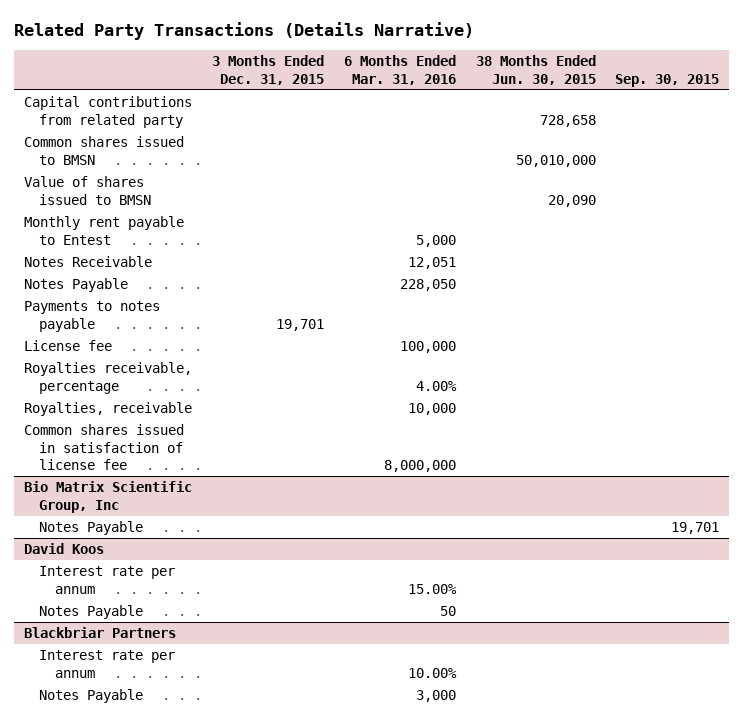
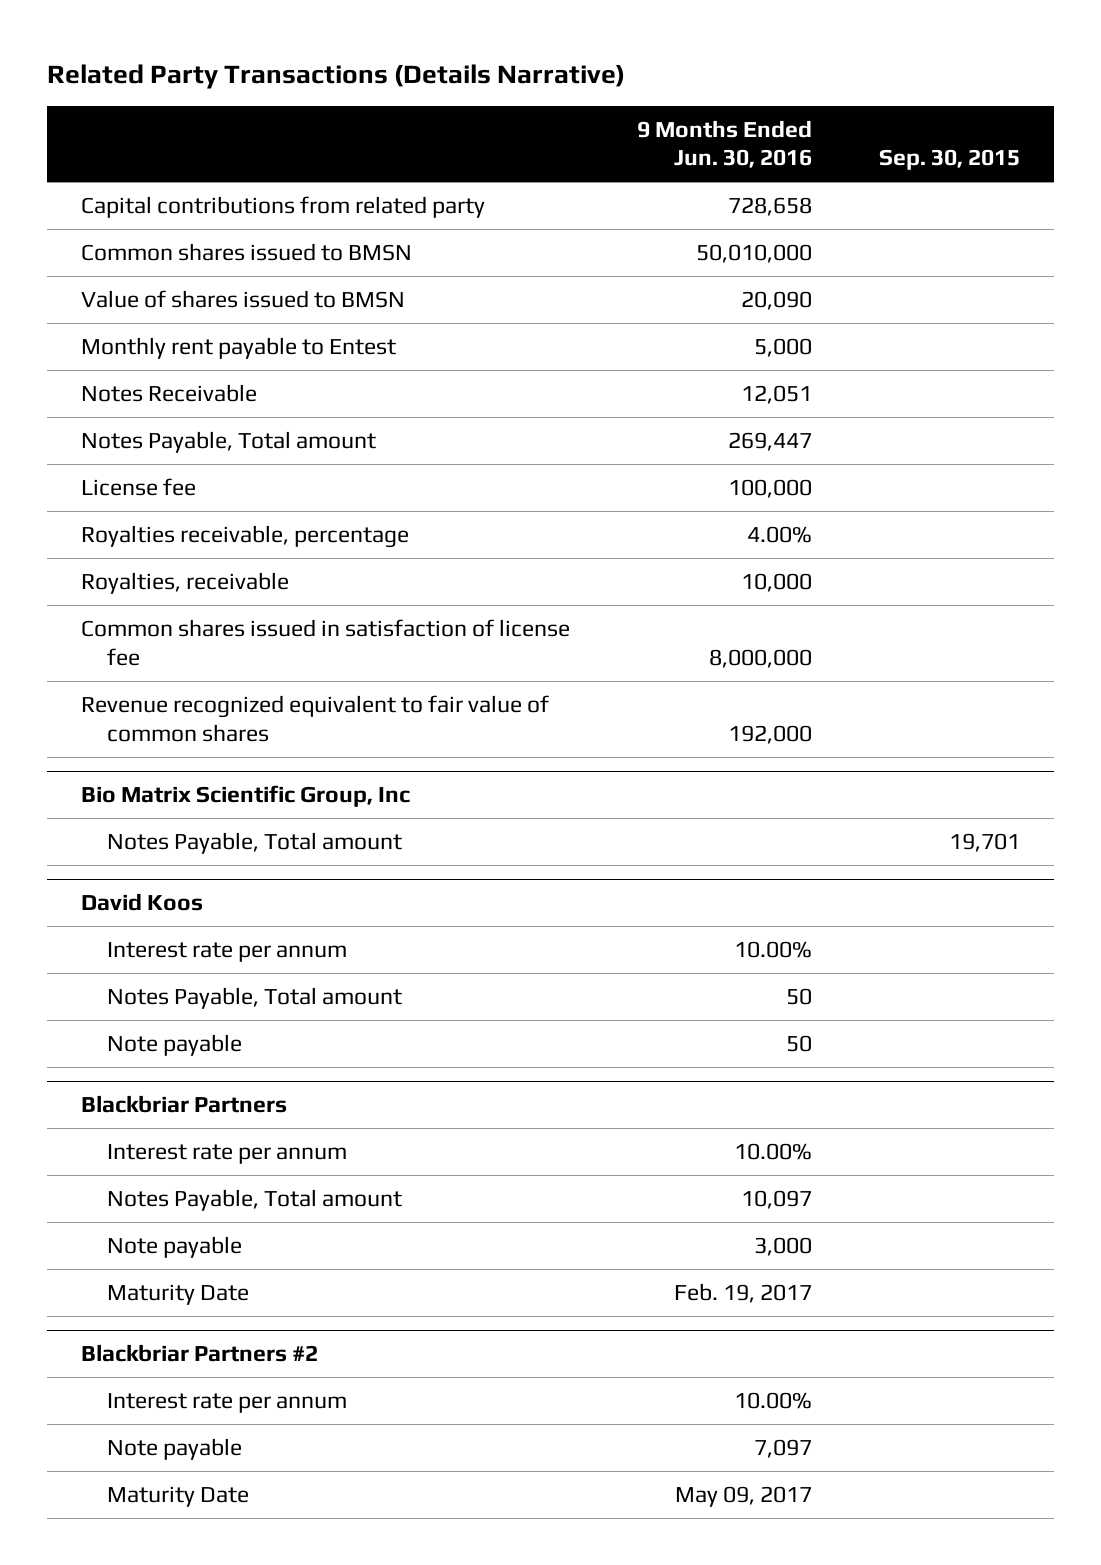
- | 3 Months Ended Dec. 31, 2015 | 6 Months Ended Mar. 31, 2016 | 38 Months Ended Jun. 30, 2015 | Sep. 30, 2015
+ | 9 Months Ended Jun. 30, 2016 | Sep. 30, 2015
- Notes Payable | | 228,050 | |
- Payments to notes payable | 19,701 | | |
+ Notes Payable, Total amount | 269,447 |
+ Revenue recognized equivalent to fair value of common shares | 192,000 |
@ Bio Matrix Scientific Group, Inc
- Notes Payable | | | | 19,701
+ Notes Payable, Total amount | | 19,701
@ David Koos
- Notes Payable | | 50 | |
+ Notes Payable, Total amount | 50 |
+ Note payable | 50 |
@ Blackbriar Partners
- Notes Payable | | 3,000 | |
+ Notes Payable, Total amount | 10,097 |
+ Note payable | 3,000 |
+ Maturity Date | Feb. 19, 2017 |
+ Blackbriar Partners #2
+ Interest rate per annum | 10.00% |
+ Note payable | 7,097 |
+ Maturity Date | May 09, 2017 |

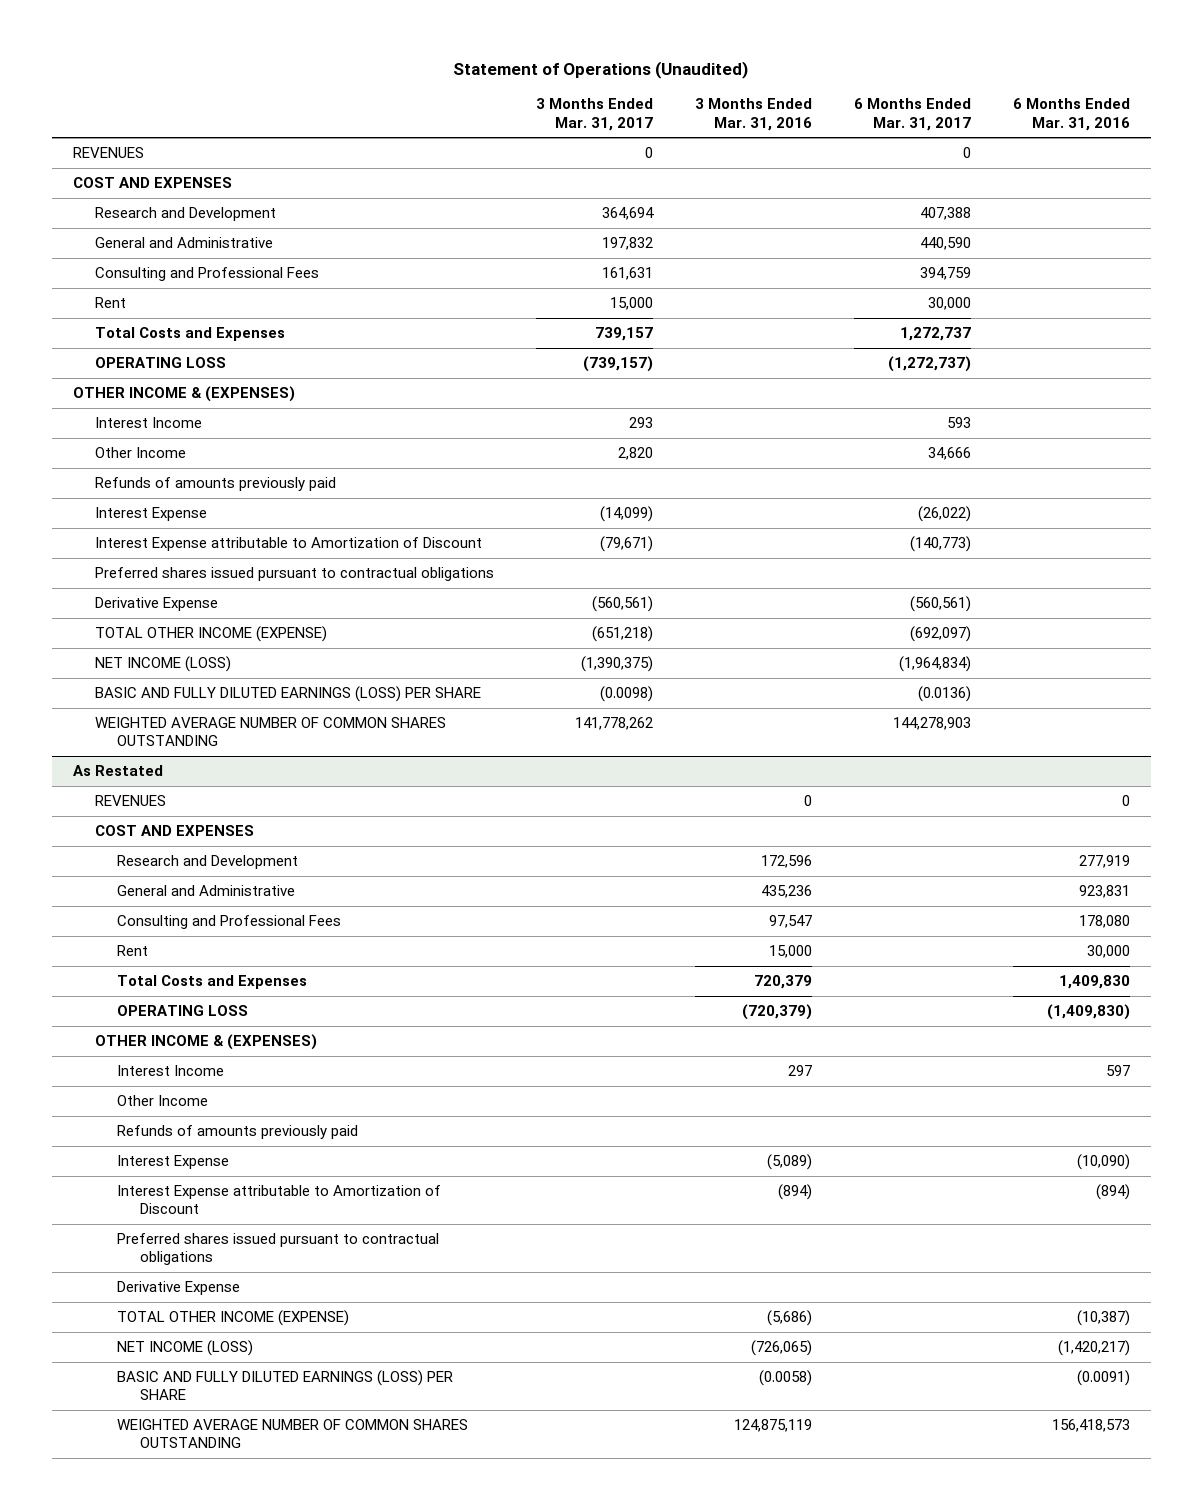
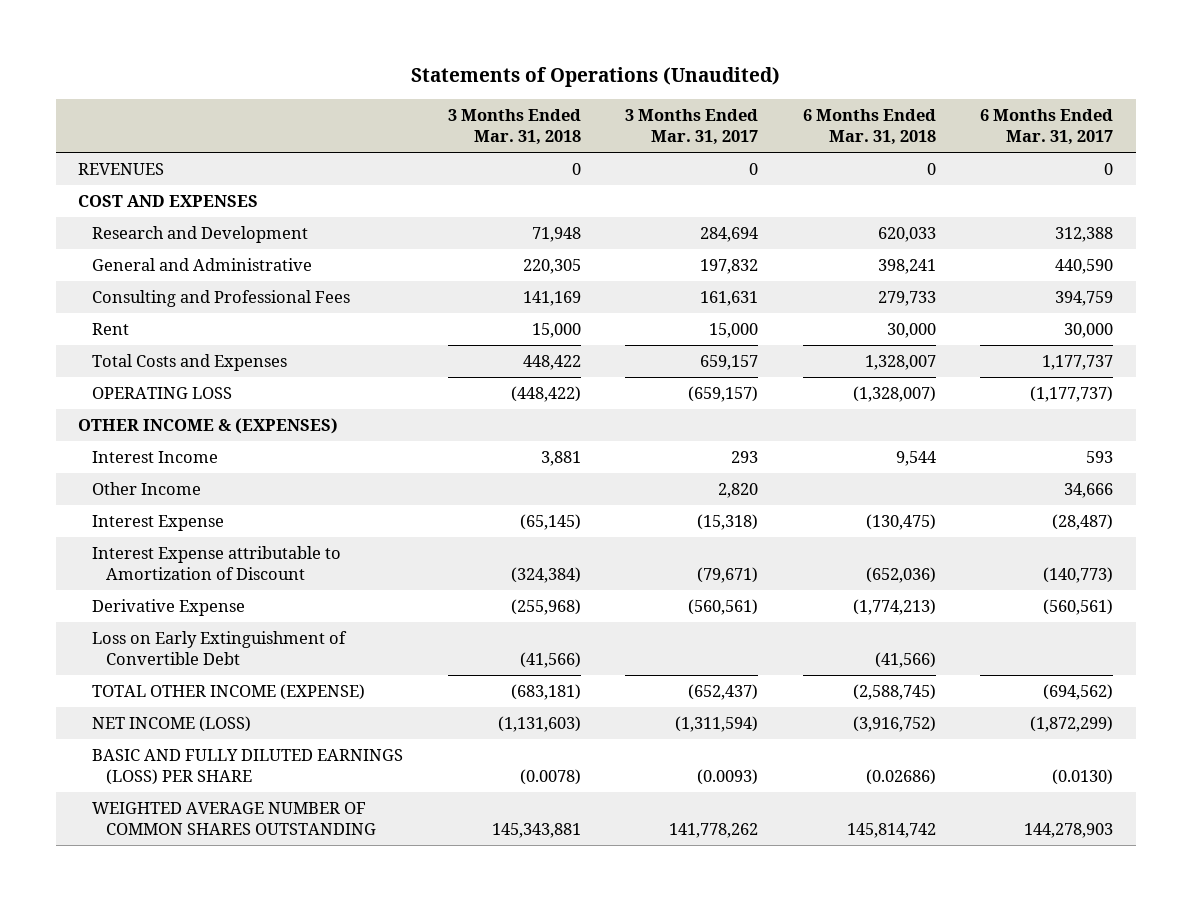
- Statement of Operations (Unaudited)
+ Statements of Operations (Unaudited)
- | 3 Months Ended Mar. 31, 2017 | 3 Months Ended Mar. 31, 2016 | 6 Months Ended Mar. 31, 2017 | 6 Months Ended Mar. 31, 2016
+ | 3 Months Ended Mar. 31, 2018 | 3 Months Ended Mar. 31, 2017 | 6 Months Ended Mar. 31, 2018 | 6 Months Ended Mar. 31, 2017
- Research and Development | 364,694 | | 407,388 |
+ Research and Development | 71,948 | 284,694 | 620,033 | 312,388
- Total Costs and Expenses | 739,157 | | 1,272,737 |
- OPERATING LOSS | (739,157) | | (1,272,737) |
+ Total Costs and Expenses | 448,422 | 659,157 | 1,328,007 | 1,177,737
+ OPERATING LOSS | (448,422) | (659,157) | (1,328,007) | (1,177,737)
- Refunds of amounts previously paid
- Interest Expense | (14,099) | | (26,022) |
+ Interest Expense | (65,145) | (15,318) | (130,475) | (28,487)
- Preferred shares issued pursuant to contractual obligations
- TOTAL OTHER INCOME (EXPENSE) | (651,218) | | (692,097) |
- NET INCOME (LOSS) | (1,390,375) | | (1,964,834) |
- BASIC AND FULLY DILUTED EARNINGS (LOSS) PER SHARE | (0.0098) | | (0.0136) |
+ Loss on Early Extinguishment of Convertible Debt | (41,566) | | (41,566) |
+ TOTAL OTHER INCOME (EXPENSE) | (683,181) | (652,437) | (2,588,745) | (694,562)
+ NET INCOME (LOSS) | (1,131,603) | (1,311,594) | (3,916,752) | (1,872,299)
+ BASIC AND FULLY DILUTED EARNINGS (LOSS) PER SHARE | (0.0078) | (0.0093) | (0.02686) | (0.0130)
- As Restated
- REVENUES | | 0 | | 0
- COST AND EXPENSES
- Research and Development | | 172,596 | | 277,919
- General and Administrative | | 435,236 | | 923,831
- Consulting and Professional Fees | | 97,547 | | 178,080
- Rent | | 15,000 | | 30,000
- Total Costs and Expenses | | 720,379 | | 1,409,830
- OPERATING LOSS | | (720,379) | | (1,409,830)
- OTHER INCOME & (EXPENSES)
- Interest Income | | 297 | | 597
- Other Income
- Refunds of amounts previously paid
- Interest Expense | | (5,089) | | (10,090)
- Interest Expense attributable to Amortization of Discount | | (894) | | (894)
- Preferred shares issued pursuant to contractual obligations
- Derivative Expense
- TOTAL OTHER INCOME (EXPENSE) | | (5,686) | | (10,387)
- NET INCOME (LOSS) | | (726,065) | | (1,420,217)
- BASIC AND FULLY DILUTED EARNINGS (LOSS) PER SHARE | | (0.0058) | | (0.0091)
- WEIGHTED AVERAGE NUMBER OF COMMON SHARES OUTSTANDING | | 124,875,119 | | 156,418,573

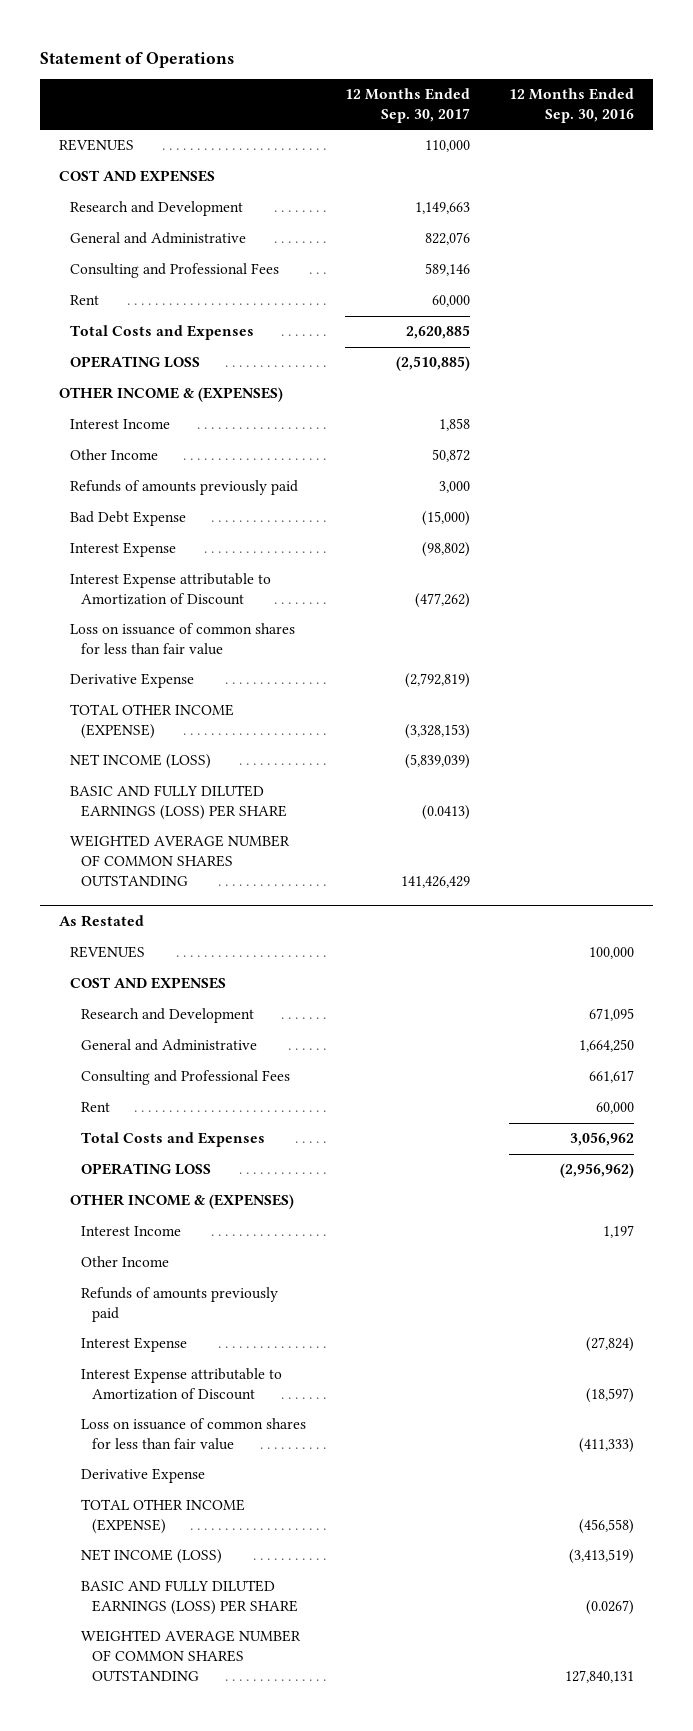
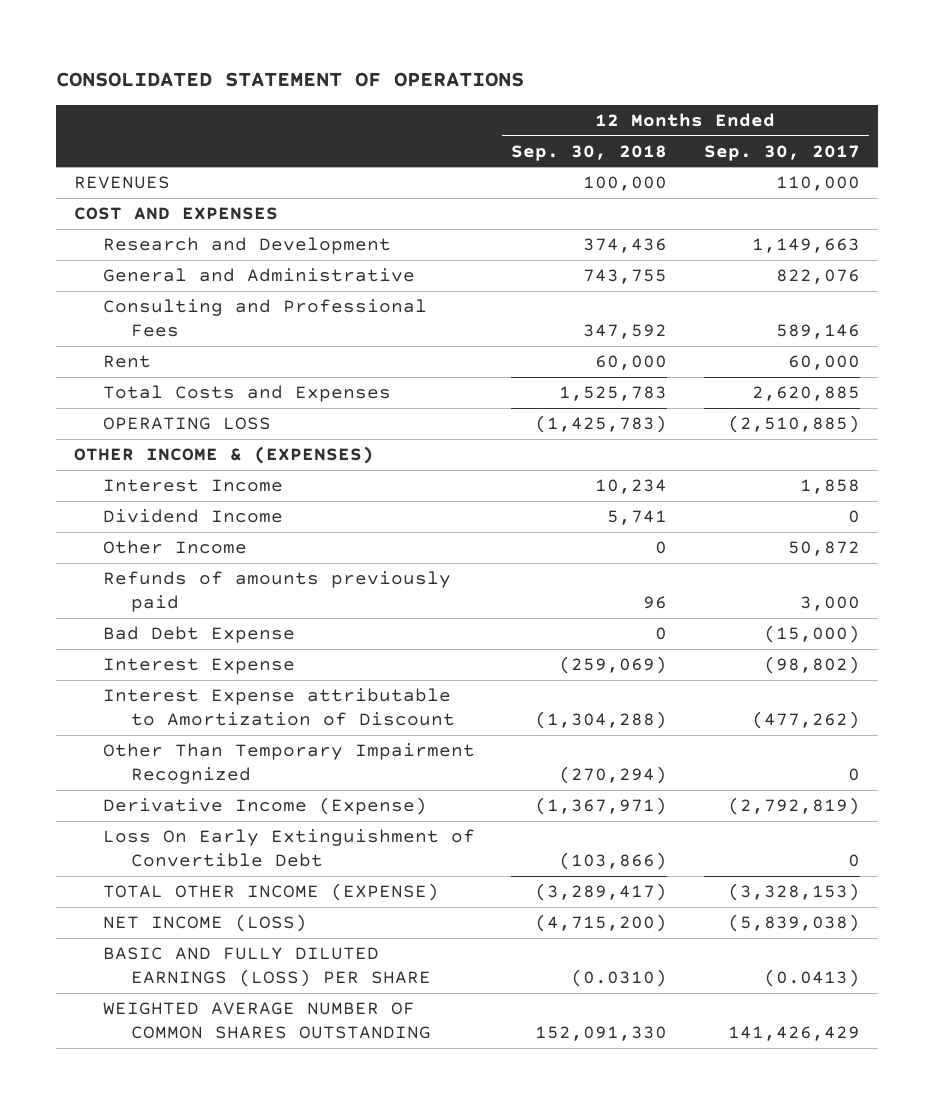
- Statement of Operations
+ CONSOLIDATED STATEMENT OF OPERATIONS
- | 12 Months Ended Sep. 30, 2017 | 12 Months Ended Sep. 30, 2016
+ | 12 Months Ended Sep. 30, 2018 | 12 Months Ended Sep. 30, 2017
+ Dividend Income | 5,741 | 0
- Loss on issuance of common shares for less than fair value
- Derivative Expense | (2,792,819) |
+ Other Than Temporary Impairment Recognized | (270,294) | 0
+ Derivative Income (Expense) | (1,367,971) | (2,792,819)
+ Loss On Early Extinguishment of Convertible Debt | (103,866) | 0
- NET INCOME (LOSS) | (5,839,039) |
+ NET INCOME (LOSS) | (4,715,200) | (5,839,038)
- As Restated
- REVENUES | | 100,000
- COST AND EXPENSES
- Research and Development | | 671,095
- General and Administrative | | 1,664,250
- Consulting and Professional Fees | | 661,617
- Rent | | 60,000
- Total Costs and Expenses | | 3,056,962
- OPERATING LOSS | | (2,956,962)
- OTHER INCOME & (EXPENSES)
- Interest Income | | 1,197
- Other Income
- Refunds of amounts previously paid
- Interest Expense | | (27,824)
- Interest Expense attributable to Amortization of Discount | | (18,597)
- Loss on issuance of common shares for less than fair value | | (411,333)
- Derivative Expense
- TOTAL OTHER INCOME (EXPENSE) | | (456,558)
- NET INCOME (LOSS) | | (3,413,519)
- BASIC AND FULLY DILUTED EARNINGS (LOSS) PER SHARE | | (0.0267)
- WEIGHTED AVERAGE NUMBER OF COMMON SHARES OUTSTANDING | | 127,840,131

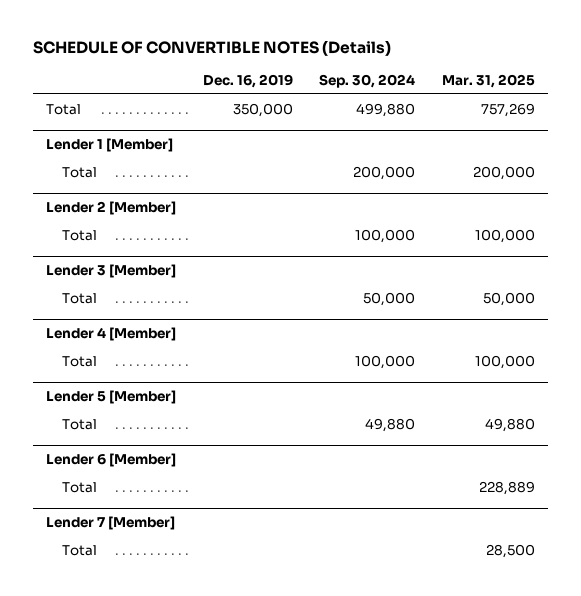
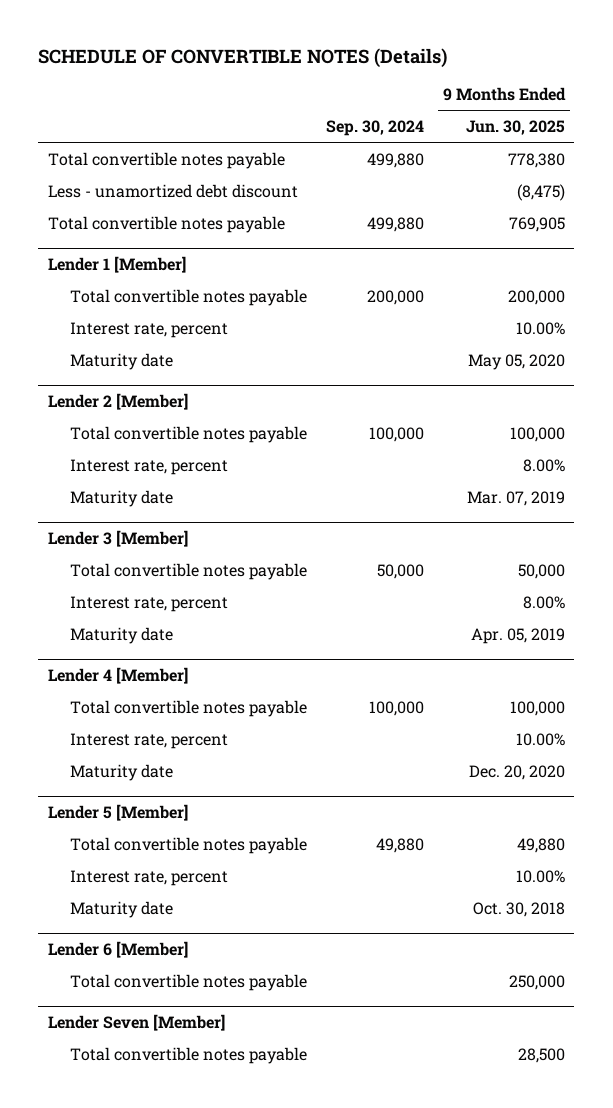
- | Dec. 16, 2019 | Sep. 30, 2024 | Mar. 31, 2025
+ | Sep. 30, 2024 | 9 Months Ended Jun. 30, 2025
- Total | 350,000 | 499,880 | 757,269
+ Total convertible notes payable | 499,880 | 778,380
+ Less - unamortized debt discount | | (8,475)
+ Total convertible notes payable | 499,880 | 769,905
@ Lender 1 [Member]
- Total | | 200,000 | 200,000
+ Total convertible notes payable | 200,000 | 200,000
+ Interest rate, percent | | 10.00%
+ Maturity date | | May 05, 2020
@ Lender 2 [Member]
- Total | | 100,000 | 100,000
+ Total convertible notes payable | 100,000 | 100,000
+ Interest rate, percent | | 8.00%
+ Maturity date | | Mar. 07, 2019
@ Lender 3 [Member]
- Total | | 50,000 | 50,000
+ Total convertible notes payable | 50,000 | 50,000
+ Interest rate, percent | | 8.00%
+ Maturity date | | Apr. 05, 2019
@ Lender 4 [Member]
- Total | | 100,000 | 100,000
+ Total convertible notes payable | 100,000 | 100,000
+ Interest rate, percent | | 10.00%
+ Maturity date | | Dec. 20, 2020
@ Lender 5 [Member]
- Total | | 49,880 | 49,880
+ Total convertible notes payable | 49,880 | 49,880
+ Interest rate, percent | | 10.00%
+ Maturity date | | Oct. 30, 2018
@ Lender 6 [Member]
- Total | | | 228,889
- Lender 7 [Member]
- Total | | | 28,500
@ Lender 6 [Member]
+ Total convertible notes payable | | 250,000
+ Lender Seven [Member]
+ Total convertible notes payable | | 28,500

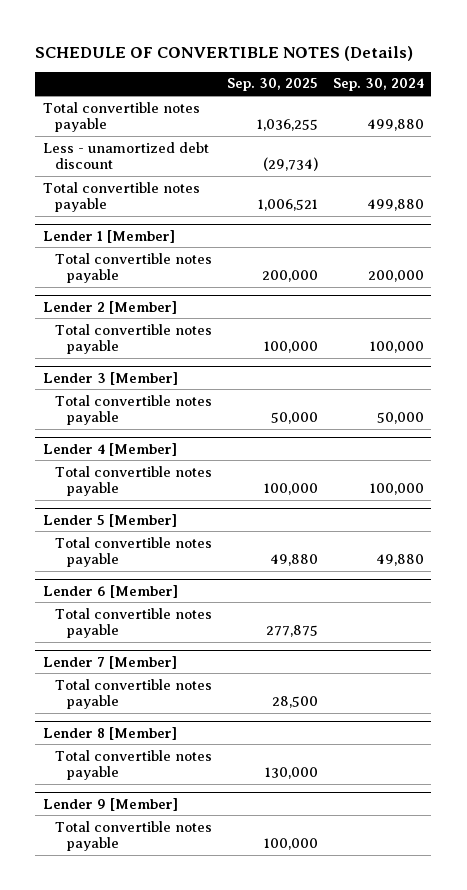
- | Sep. 30, 2024 | 9 Months Ended Jun. 30, 2025
+ | Sep. 30, 2025 | Sep. 30, 2024
@ Lender 1 [Member]
- Interest rate, percent | | 10.00%
- Maturity date | | May 05, 2020
@ Lender 2 [Member]
- Interest rate, percent | | 8.00%
- Maturity date | | Mar. 07, 2019
@ Lender 3 [Member]
- Interest rate, percent | | 8.00%
- Maturity date | | Apr. 05, 2019
@ Lender 4 [Member]
- Interest rate, percent | | 10.00%
- Maturity date | | Dec. 20, 2020
@ Lender 5 [Member]
- Interest rate, percent | | 10.00%
- Maturity date | | Oct. 30, 2018
- Lender Seven [Member]
+ Lender 7 [Member]
+ Lender 8 [Member]
+ Total convertible notes payable | 130,000 |
+ Lender 9 [Member]
+ Total convertible notes payable | 100,000 |

